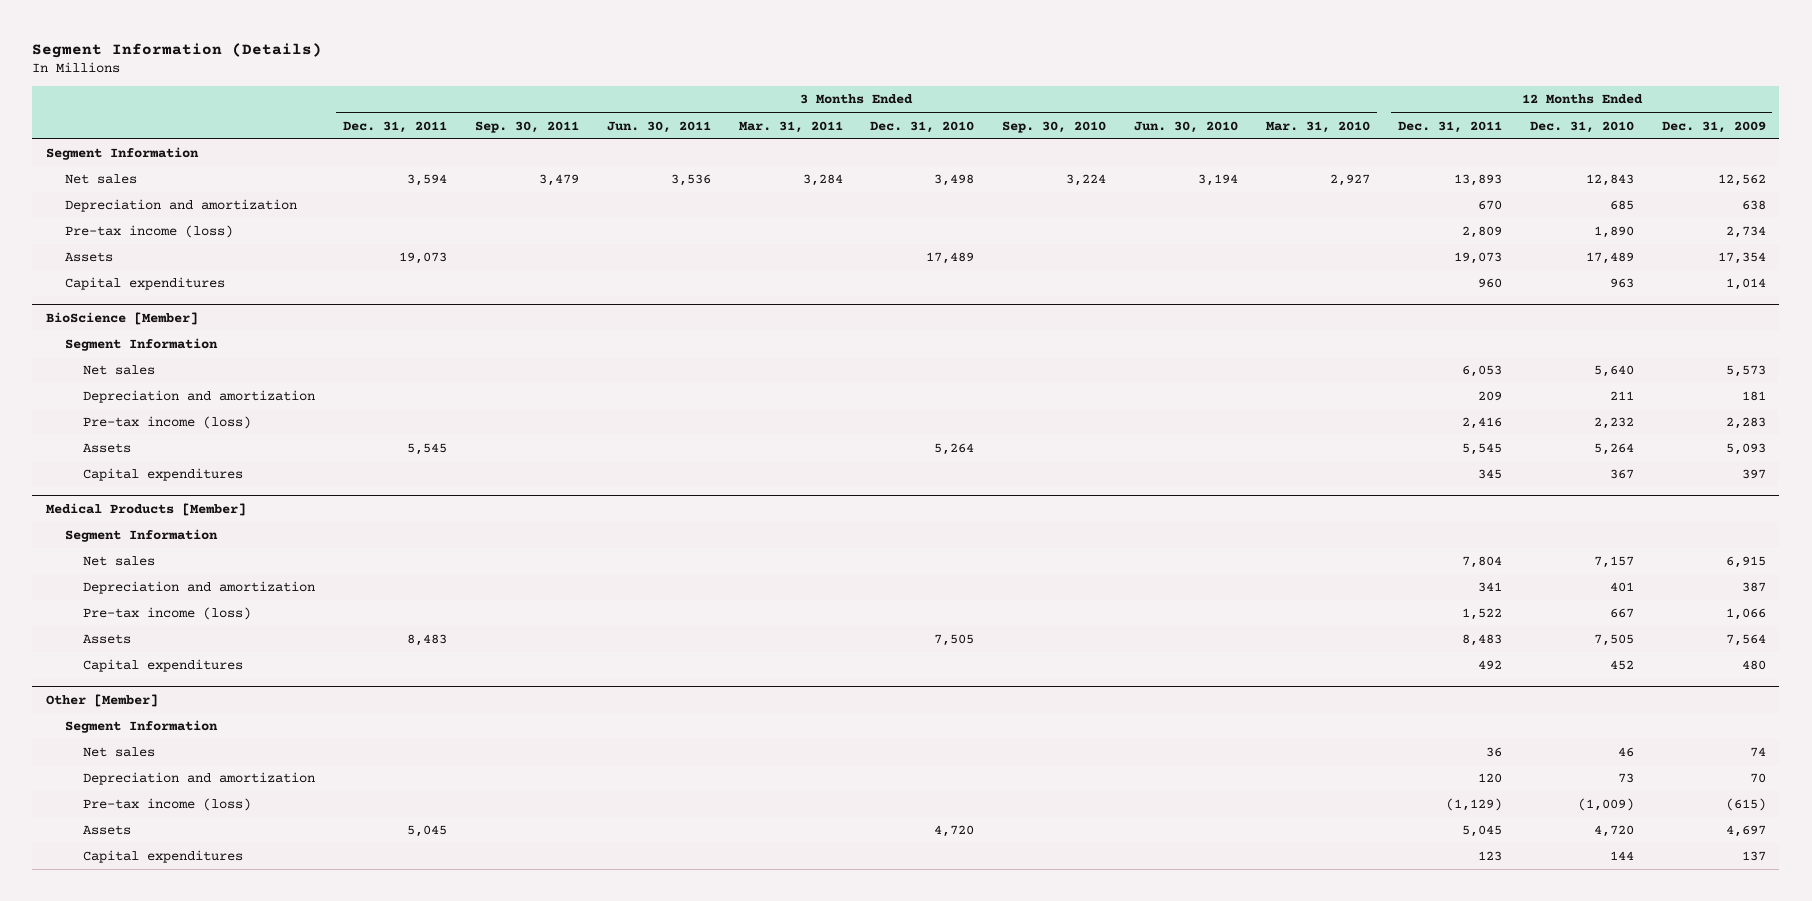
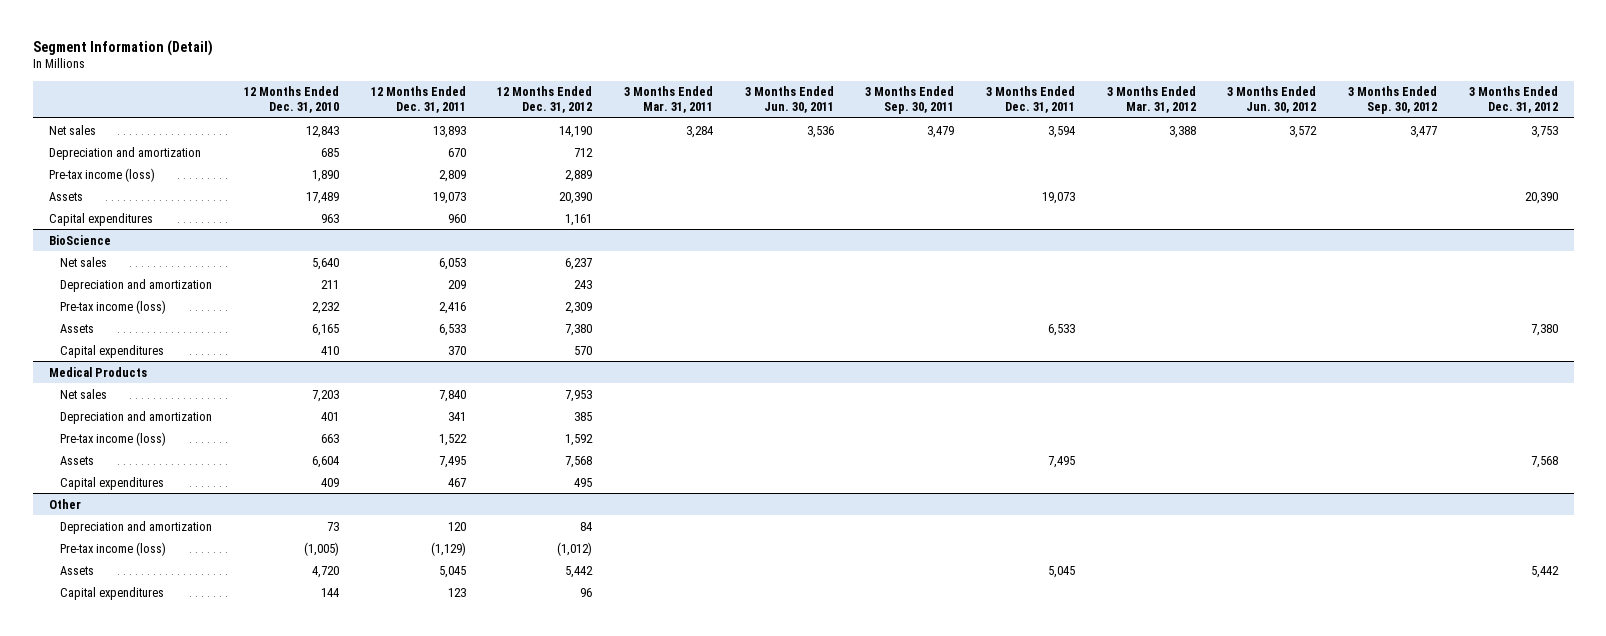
- Segment Information (Details)
+ Segment Information (Detail)
- | 3 Months Ended Dec. 31, 2011 | 3 Months Ended Sep. 30, 2011 | 3 Months Ended Jun. 30, 2011 | 3 Months Ended Mar. 31, 2011 | 3 Months Ended Dec. 31, 2010 | 3 Months Ended Sep. 30, 2010 | 3 Months Ended Jun. 30, 2010 | 3 Months Ended Mar. 31, 2010 | 12 Months Ended Dec. 31, 2011 | 12 Months Ended Dec. 31, 2010 | 12 Months Ended Dec. 31, 2009
+ | 12 Months Ended Dec. 31, 2010 | 12 Months Ended Dec. 31, 2011 | 12 Months Ended Dec. 31, 2012 | 3 Months Ended Mar. 31, 2011 | 3 Months Ended Jun. 30, 2011 | 3 Months Ended Sep. 30, 2011 | 3 Months Ended Dec. 31, 2011 | 3 Months Ended Mar. 31, 2012 | 3 Months Ended Jun. 30, 2012 | 3 Months Ended Sep. 30, 2012 | 3 Months Ended Dec. 31, 2012
- Segment Information
- BioScience [Member]
- Segment Information
+ BioScience
- Assets | 5,545 | | | | 5,264 | | | | 5,545 | 5,264 | 5,093
- Capital expenditures | | | | | | | | | 345 | 367 | 397
- Medical Products [Member]
- Segment Information
- Net sales | | | | | | | | | 7,804 | 7,157 | 6,915
+ Assets | 6,165 | 6,533 | 7,380 | | | | 6,533 | | | | 7,380
+ Capital expenditures | 410 | 370 | 570 | | | | | | | |
+ Medical Products
+ Net sales | 7,203 | 7,840 | 7,953 | | | | | | | |
- Pre-tax income (loss) | | | | | | | | | 1,522 | 667 | 1,066
- Assets | 8,483 | | | | 7,505 | | | | 8,483 | 7,505 | 7,564
- Capital expenditures | | | | | | | | | 492 | 452 | 480
- Other [Member]
- Segment Information
- Net sales | | | | | | | | | 36 | 46 | 74
+ Pre-tax income (loss) | 663 | 1,522 | 1,592 | | | | | | | |
+ Assets | 6,604 | 7,495 | 7,568 | | | | 7,495 | | | | 7,568
+ Capital expenditures | 409 | 467 | 495 | | | | | | | |
+ Other
- Pre-tax income (loss) | | | | | | | | | (1,129) | (1,009) | (615)
+ Pre-tax income (loss) | (1,005) | (1,129) | (1,012) | | | | | | | |

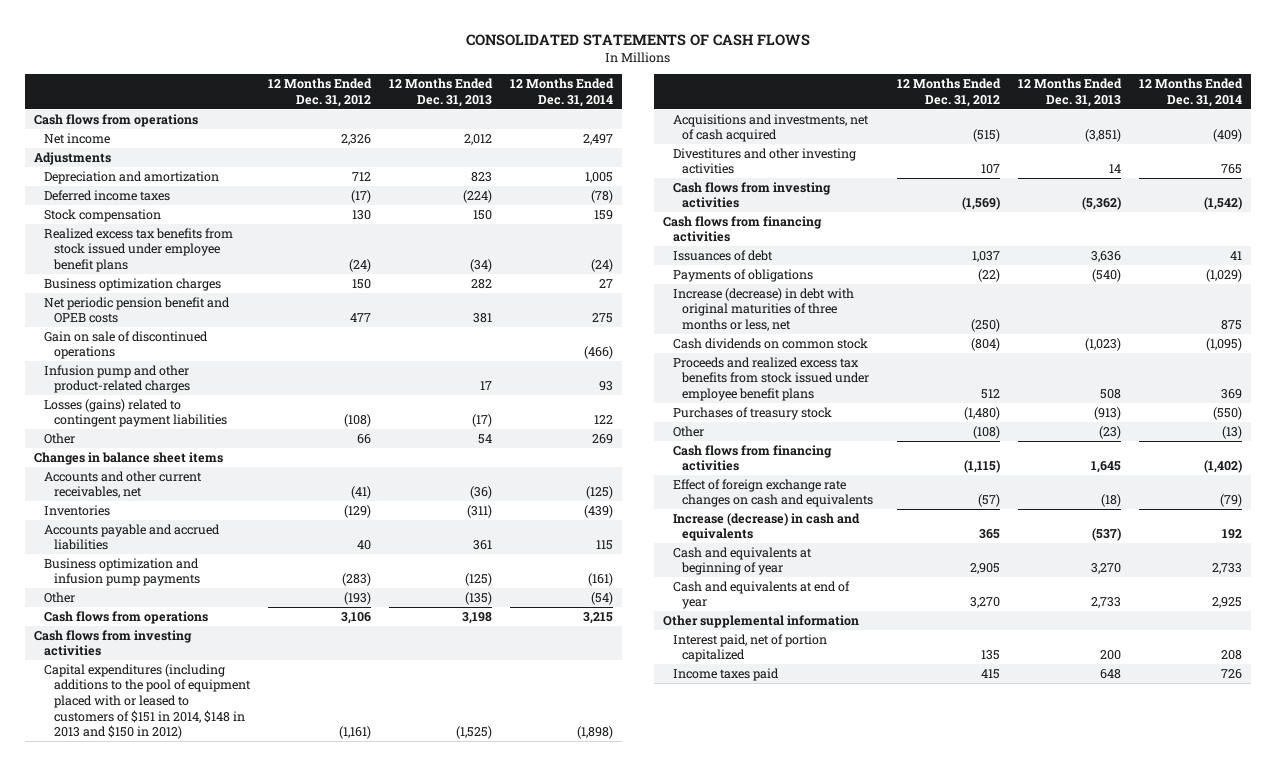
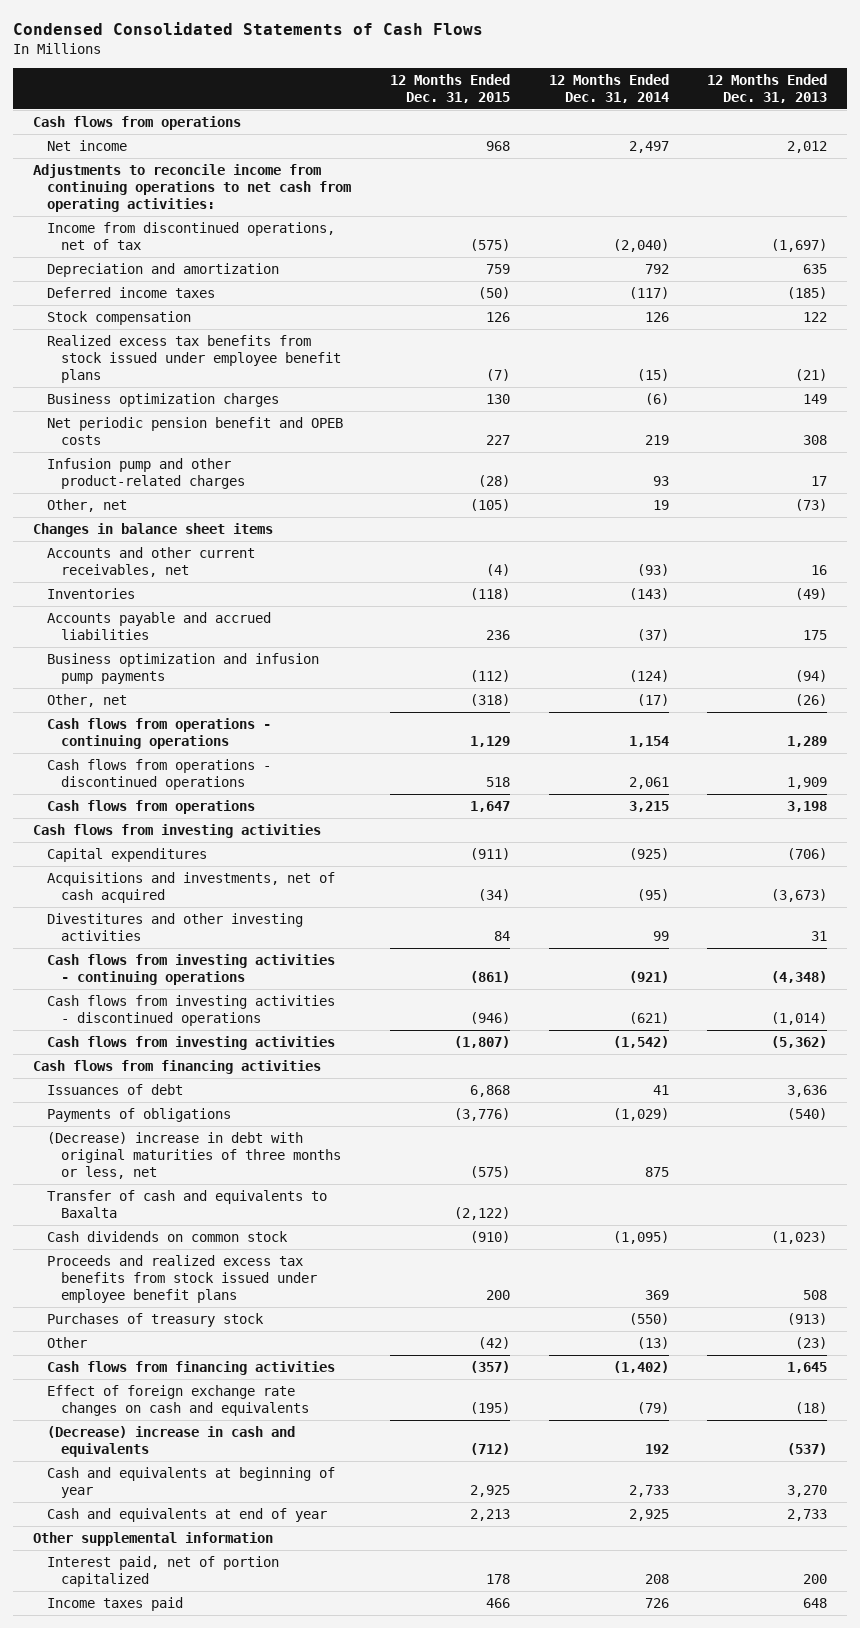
- CONSOLIDATED STATEMENTS OF CASH FLOWS
+ Condensed Consolidated Statements of Cash Flows
- | 12 Months Ended Dec. 31, 2012 | 12 Months Ended Dec. 31, 2013 | 12 Months Ended Dec. 31, 2014
+ | 12 Months Ended Dec. 31, 2015 | 12 Months Ended Dec. 31, 2014 | 12 Months Ended Dec. 31, 2013
- Adjustments
- Depreciation and amortization | 712 | 823 | 1,005
- Deferred income taxes | (17) | (224) | (78)
- Stock compensation | 130 | 150 | 159
- Realized excess tax benefits from stock issued under employee benefit plans | (24) | (34) | (24)
- Business optimization charges | 150 | 282 | 27
- Net periodic pension benefit and OPEB costs | 477 | 381 | 275
- Gain on sale of discontinued operations | | | (466)
+ Adjustments to reconcile income from continuing operations to net cash from operating activities:
+ Income from discontinued operations, net of tax | (575) | (2,040) | (1,697)
+ Depreciation and amortization | 759 | 792 | 635
+ Deferred income taxes | (50) | (117) | (185)
+ Stock compensation | 126 | 126 | 122
+ Realized excess tax benefits from stock issued under employee benefit plans | (7) | (15) | (21)
+ Business optimization charges | 130 | (6) | 149
+ Net periodic pension benefit and OPEB costs | 227 | 219 | 308
- Losses (gains) related to contingent payment liabilities | (108) | (17) | 122
- Other | 66 | 54 | 269
+ Other, net | (105) | 19 | (73)
- Accounts and other current receivables, net | (41) | (36) | (125)
- Inventories | (129) | (311) | (439)
- Accounts payable and accrued liabilities | 40 | 361 | 115
- Business optimization and infusion pump payments | (283) | (125) | (161)
- Other | (193) | (135) | (54)
+ Accounts and other current receivables, net | (4) | (93) | 16
+ Inventories | (118) | (143) | (49)
+ Accounts payable and accrued liabilities | 236 | (37) | 175
+ Business optimization and infusion pump payments | (112) | (124) | (94)
+ Other, net | (318) | (17) | (26)
+ Cash flows from operations - continuing operations | 1,129 | 1,154 | 1,289
+ Cash flows from operations - discontinued operations | 518 | 2,061 | 1,909
- Capital expenditures (including additions to the pool of equipment placed with or leased to customers of $151 in 2014, $148 in 2013 and $150 in 2012) | (1,161) | (1,525) | (1,898)
- Acquisitions and investments, net of cash acquired | (515) | (3,851) | (409)
- Divestitures and other investing activities | 107 | 14 | 765
+ Capital expenditures | (911) | (925) | (706)
+ Acquisitions and investments, net of cash acquired | (34) | (95) | (3,673)
+ Divestitures and other investing activities | 84 | 99 | 31
+ Cash flows from investing activities - continuing operations | (861) | (921) | (4,348)
+ Cash flows from investing activities - discontinued operations | (946) | (621) | (1,014)
- Increase (decrease) in debt with original maturities of three months or less, net | (250) | | 875
+ (Decrease) increase in debt with original maturities of three months or less, net | (575) | 875 |
+ Transfer of cash and equivalents to Baxalta | (2,122) | |
- Increase (decrease) in cash and equivalents | 365 | (537) | 192
+ (Decrease) increase in cash and equivalents | (712) | 192 | (537)

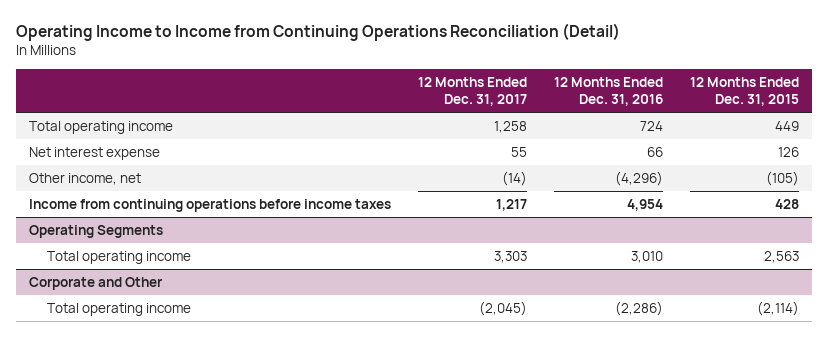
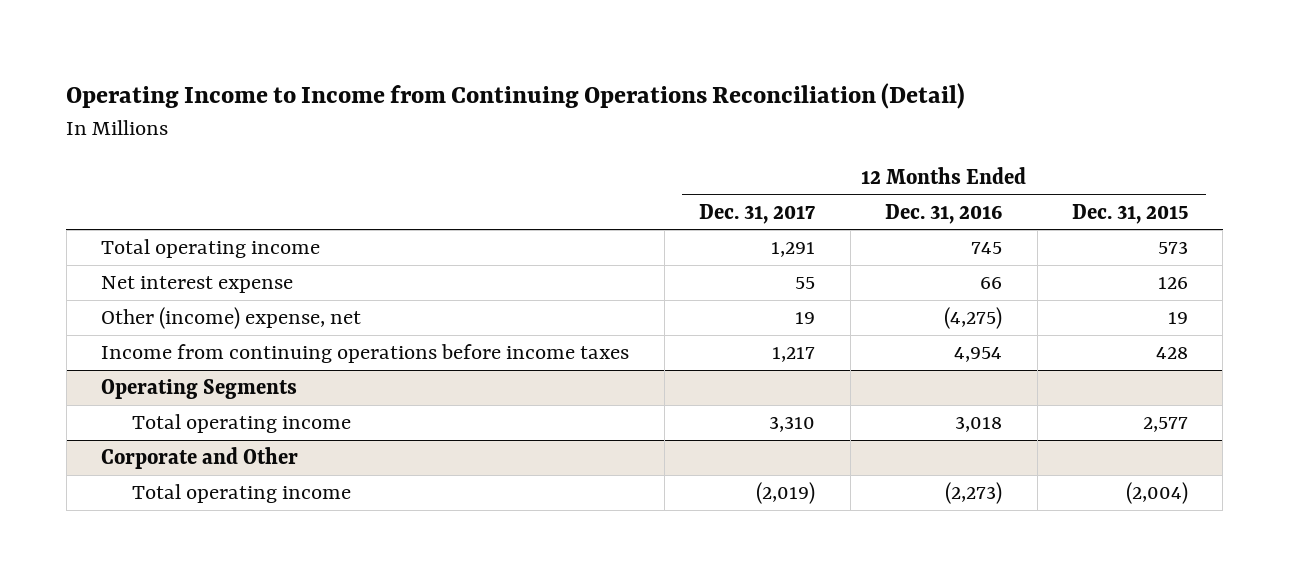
- Total operating income | 1,258 | 724 | 449
+ Total operating income | 1,291 | 745 | 573
- Other income, net | (14) | (4,296) | (105)
+ Other (income) expense, net | 19 | (4,275) | 19
@ Operating Segments
- Total operating income | 3,303 | 3,010 | 2,563
+ Total operating income | 3,310 | 3,018 | 2,577
@ Corporate and Other
- Total operating income | (2,045) | (2,286) | (2,114)
+ Total operating income | (2,019) | (2,273) | (2,004)

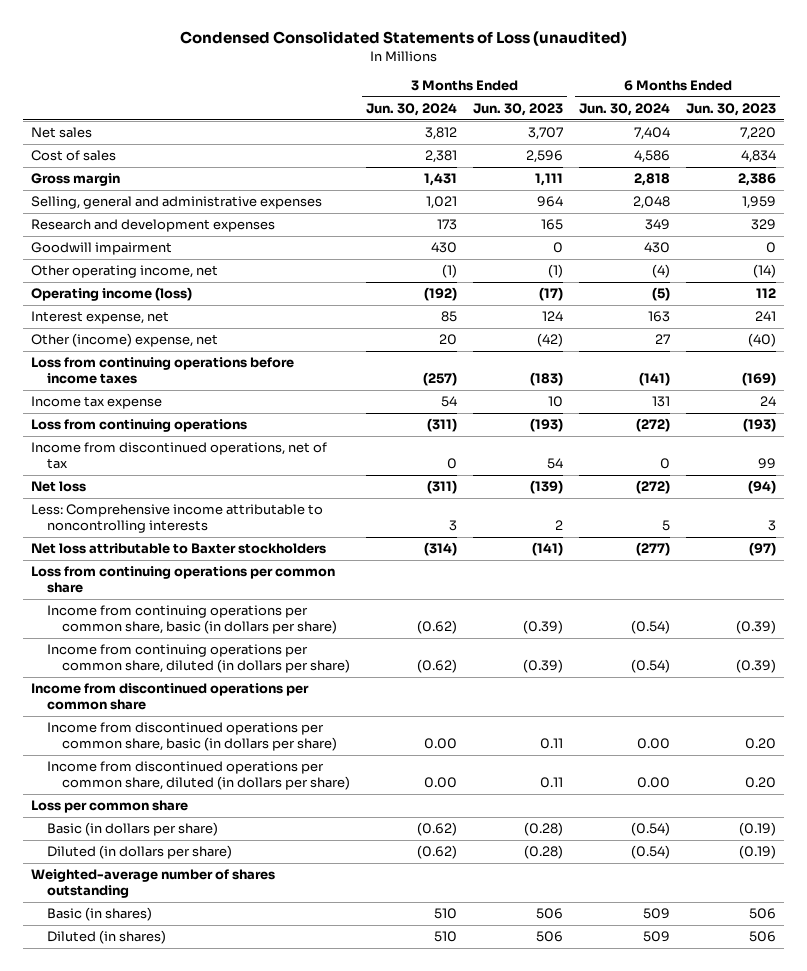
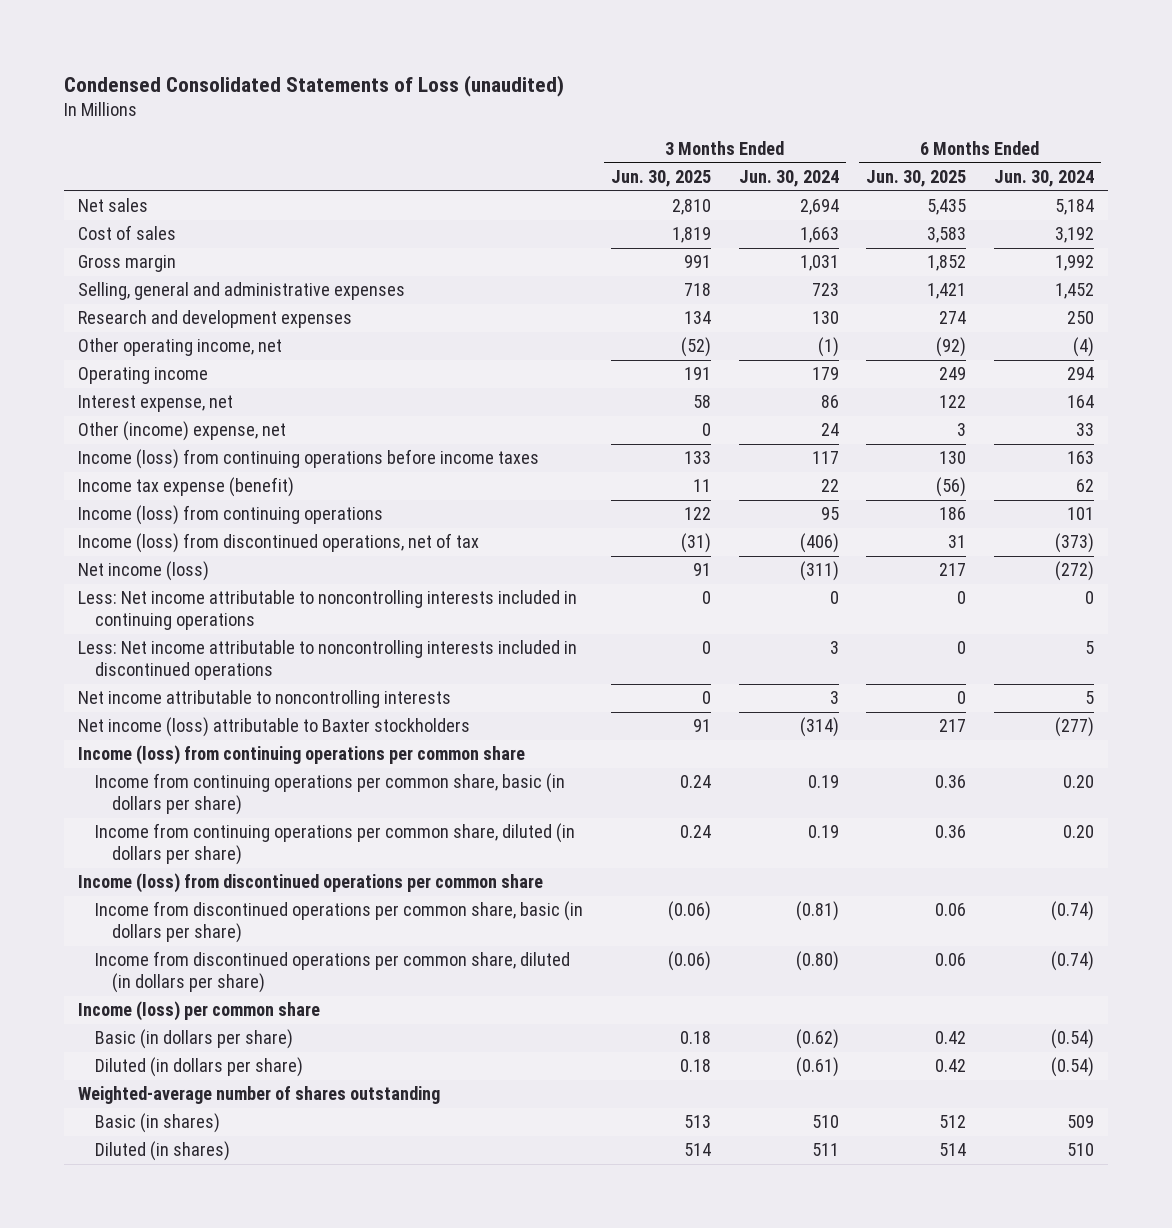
- | 3 Months Ended Jun. 30, 2024 | 3 Months Ended Jun. 30, 2023 | 6 Months Ended Jun. 30, 2024 | 6 Months Ended Jun. 30, 2023
+ | 3 Months Ended Jun. 30, 2025 | 3 Months Ended Jun. 30, 2024 | 6 Months Ended Jun. 30, 2025 | 6 Months Ended Jun. 30, 2024
- Net sales | 3,812 | 3,707 | 7,404 | 7,220
- Cost of sales | 2,381 | 2,596 | 4,586 | 4,834
- Gross margin | 1,431 | 1,111 | 2,818 | 2,386
- Selling, general and administrative expenses | 1,021 | 964 | 2,048 | 1,959
- Research and development expenses | 173 | 165 | 349 | 329
- Goodwill impairment | 430 | 0 | 430 | 0
+ Net sales | 2,810 | 2,694 | 5,435 | 5,184
+ Cost of sales | 1,819 | 1,663 | 3,583 | 3,192
+ Gross margin | 991 | 1,031 | 1,852 | 1,992
+ Selling, general and administrative expenses | 718 | 723 | 1,421 | 1,452
+ Research and development expenses | 134 | 130 | 274 | 250
- Operating income (loss) | (192) | (17) | (5) | 112
- Interest expense, net | 85 | 124 | 163 | 241
- Other (income) expense, net | 20 | (42) | 27 | (40)
- Loss from continuing operations before income taxes | (257) | (183) | (141) | (169)
- Income tax expense | 54 | 10 | 131 | 24
- Loss from continuing operations | (311) | (193) | (272) | (193)
- Income from discontinued operations, net of tax | 0 | 54 | 0 | 99
- Net loss | (311) | (139) | (272) | (94)
- Less: Comprehensive income attributable to noncontrolling interests | 3 | 2 | 5 | 3
- Net loss attributable to Baxter stockholders | (314) | (141) | (277) | (97)
- Loss from continuing operations per common share
- Income from continuing operations per common share, basic (in dollars per share) | (0.62) | (0.39) | (0.54) | (0.39)
- Income from continuing operations per common share, diluted (in dollars per share) | (0.62) | (0.39) | (0.54) | (0.39)
- Income from discontinued operations per common share
- Income from discontinued operations per common share, basic (in dollars per share) | 0.00 | 0.11 | 0.00 | 0.20
- Income from discontinued operations per common share, diluted (in dollars per share) | 0.00 | 0.11 | 0.00 | 0.20
- Loss per common share
+ Operating income | 191 | 179 | 249 | 294
+ Interest expense, net | 58 | 86 | 122 | 164
+ Other (income) expense, net | 0 | 24 | 3 | 33
+ Income (loss) from continuing operations before income taxes | 133 | 117 | 130 | 163
+ Income tax expense (benefit) | 11 | 22 | (56) | 62
+ Income (loss) from continuing operations | 122 | 95 | 186 | 101
+ Income (loss) from discontinued operations, net of tax | (31) | (406) | 31 | (373)
+ Net income (loss) | 91 | (311) | 217 | (272)
+ Less: Net income attributable to noncontrolling interests included in continuing operations | 0 | 0 | 0 | 0
+ Less: Net income attributable to noncontrolling interests included in discontinued operations | 0 | 3 | 0 | 5
+ Net income attributable to noncontrolling interests | 0 | 3 | 0 | 5
+ Net income (loss) attributable to Baxter stockholders | 91 | (314) | 217 | (277)
+ Income (loss) from continuing operations per common share
+ Income from continuing operations per common share, basic (in dollars per share) | 0.24 | 0.19 | 0.36 | 0.20
+ Income from continuing operations per common share, diluted (in dollars per share) | 0.24 | 0.19 | 0.36 | 0.20
+ Income (loss) from discontinued operations per common share
+ Income from discontinued operations per common share, basic (in dollars per share) | (0.06) | (0.81) | 0.06 | (0.74)
+ Income from discontinued operations per common share, diluted (in dollars per share) | (0.06) | (0.80) | 0.06 | (0.74)
+ Income (loss) per common share
- Diluted (in dollars per share) | (0.62) | (0.28) | (0.54) | (0.19)
+ Diluted (in dollars per share) | 0.18 | (0.61) | 0.42 | (0.54)
- Diluted (in shares) | 510 | 506 | 509 | 506
+ Diluted (in shares) | 514 | 511 | 514 | 510

